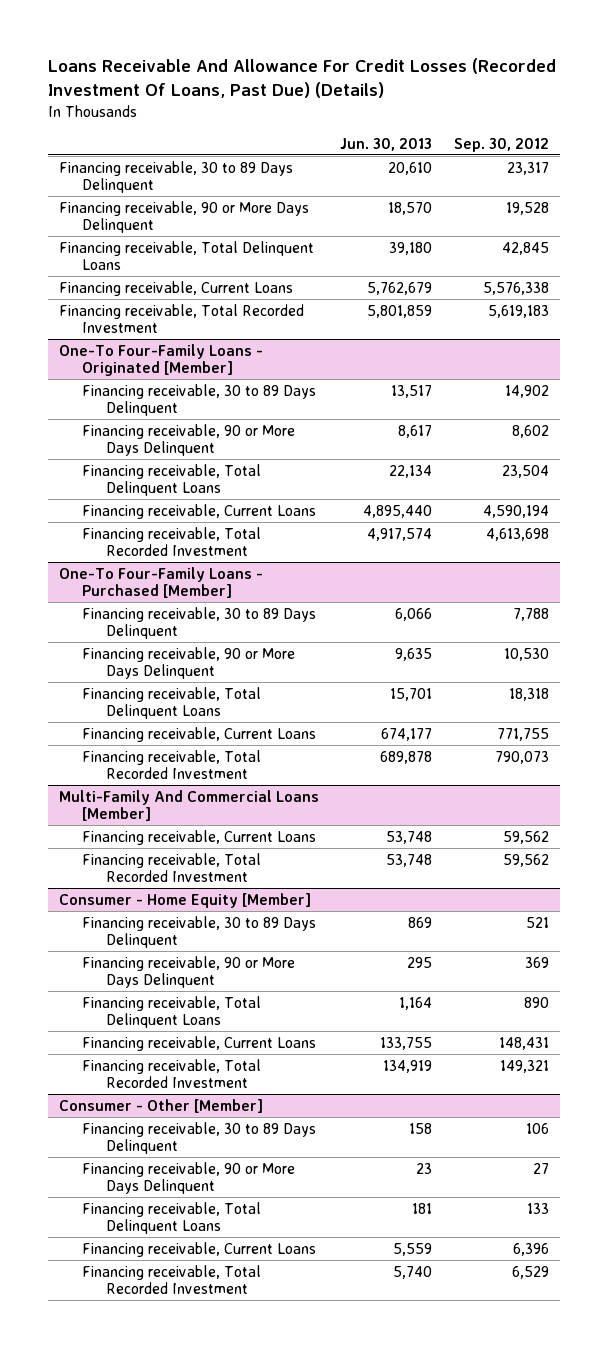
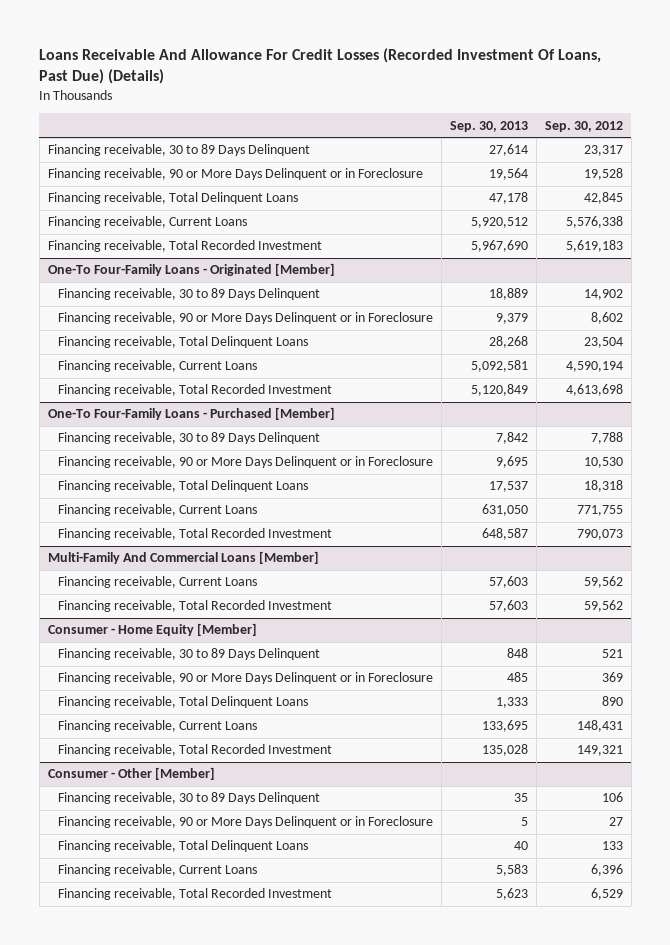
- | Jun. 30, 2013 | Sep. 30, 2012
+ | Sep. 30, 2013 | Sep. 30, 2012
- Financing receivable, 90 or More Days Delinquent | 18,570 | 19,528
+ Financing receivable, 90 or More Days Delinquent or in Foreclosure | 19,564 | 19,528
@ One-To Four-Family Loans - Originated [Member]
- Financing receivable, 90 or More Days Delinquent | 8,617 | 8,602
+ Financing receivable, 90 or More Days Delinquent or in Foreclosure | 9,379 | 8,602
@ One-To Four-Family Loans - Purchased [Member]
- Financing receivable, 90 or More Days Delinquent | 9,635 | 10,530
+ Financing receivable, 90 or More Days Delinquent or in Foreclosure | 9,695 | 10,530
@ Consumer - Home Equity [Member]
- Financing receivable, 90 or More Days Delinquent | 295 | 369
+ Financing receivable, 90 or More Days Delinquent or in Foreclosure | 485 | 369
@ Consumer - Other [Member]
- Financing receivable, 90 or More Days Delinquent | 23 | 27
+ Financing receivable, 90 or More Days Delinquent or in Foreclosure | 5 | 27

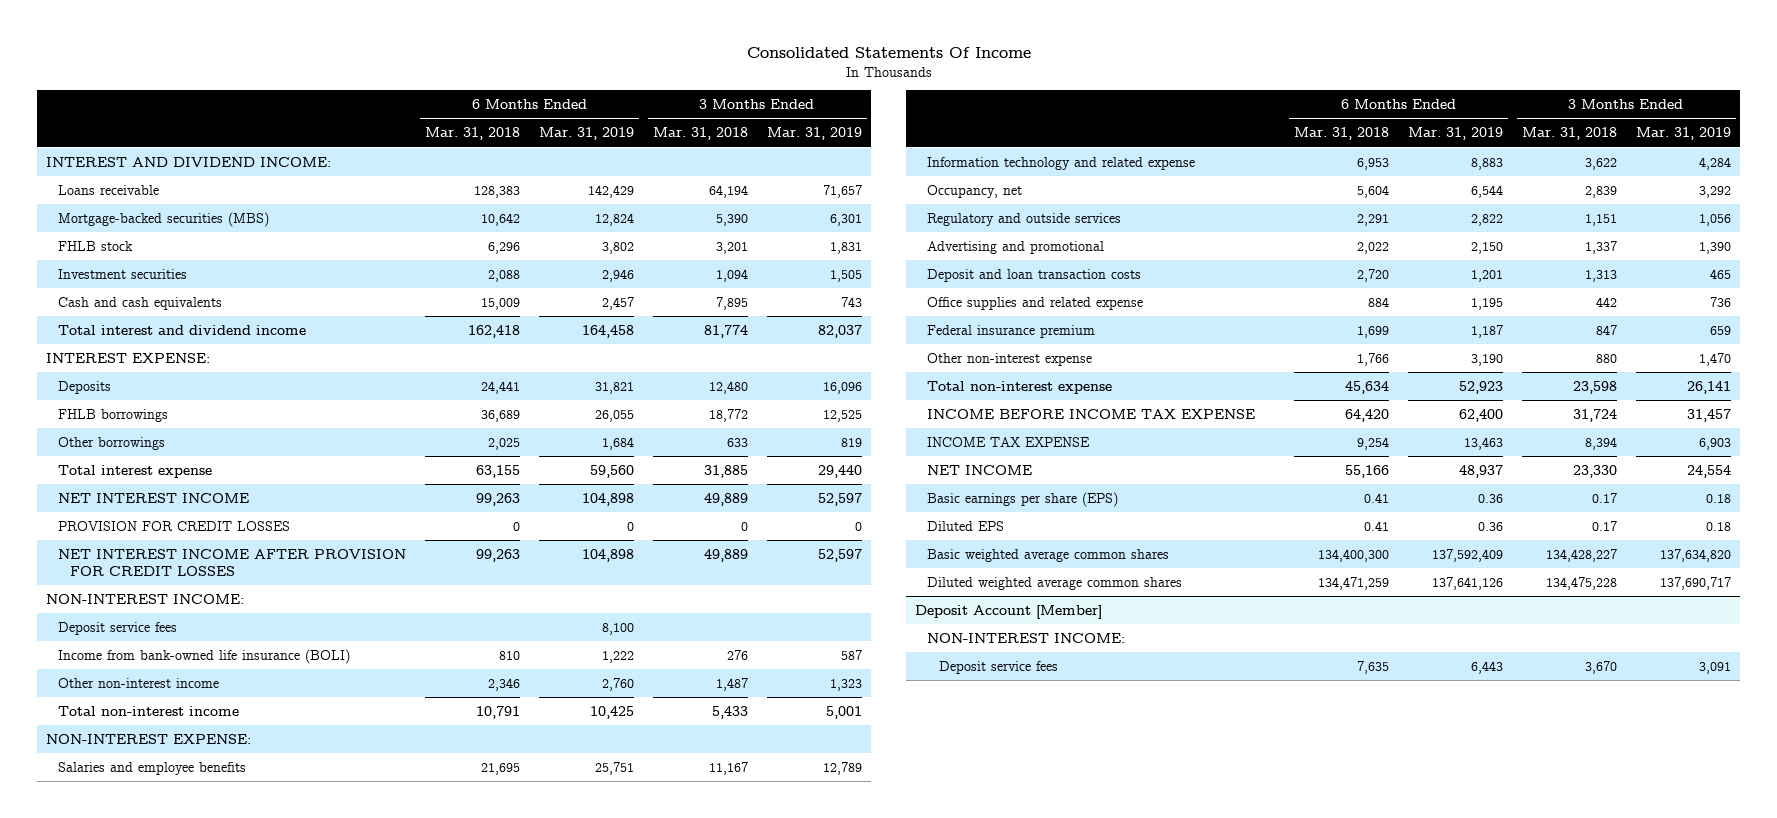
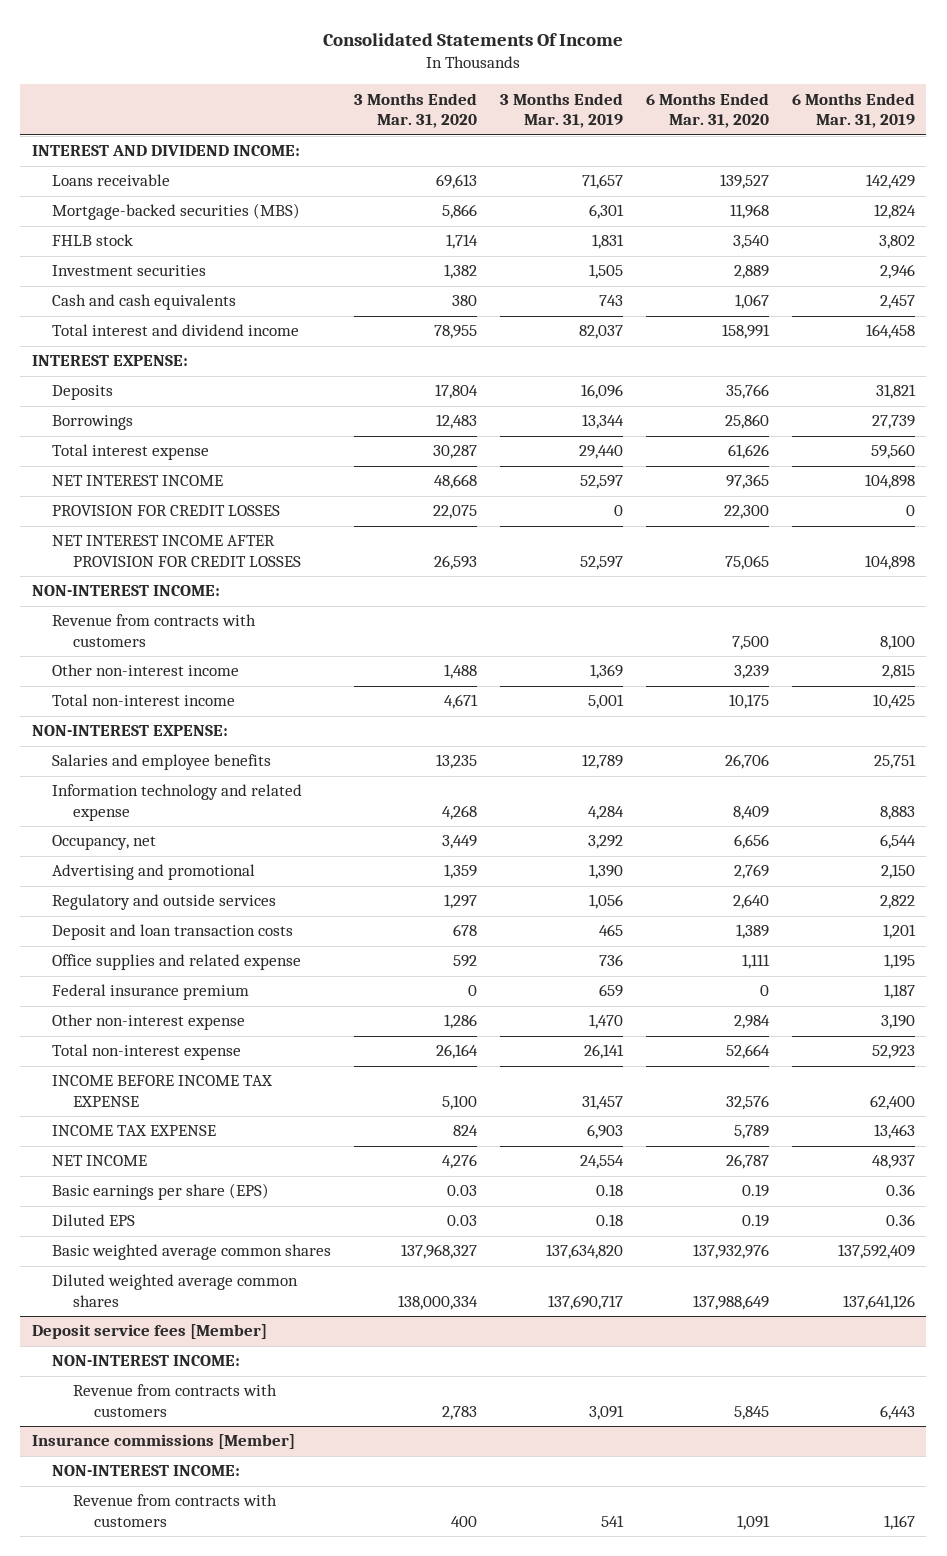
- | 6 Months Ended Mar. 31, 2018 | 6 Months Ended Mar. 31, 2019 | 3 Months Ended Mar. 31, 2018 | 3 Months Ended Mar. 31, 2019
+ | 3 Months Ended Mar. 31, 2020 | 3 Months Ended Mar. 31, 2019 | 6 Months Ended Mar. 31, 2020 | 6 Months Ended Mar. 31, 2019
- FHLB borrowings | 36,689 | 26,055 | 18,772 | 12,525
- Other borrowings | 2,025 | 1,684 | 633 | 819
+ Borrowings | 12,483 | 13,344 | 25,860 | 27,739
- Deposit service fees | | 8,100 | |
- Income from bank-owned life insurance (BOLI) | 810 | 1,222 | 276 | 587
- Other non-interest income | 2,346 | 2,760 | 1,487 | 1,323
+ Revenue from contracts with customers | | | 7,500 | 8,100
+ Other non-interest income | 1,488 | 1,369 | 3,239 | 2,815
moved down: Regulatory and outside services | 1,297 | 1,056 | 2,640 | 2,822
- Deposit Account [Member]
+ Deposit service fees [Member]
- Deposit service fees | 7,635 | 6,443 | 3,670 | 3,091
+ Revenue from contracts with customers | 2,783 | 3,091 | 5,845 | 6,443
+ Insurance commissions [Member]
+ NON-INTEREST INCOME:
+ Revenue from contracts with customers | 400 | 541 | 1,091 | 1,167

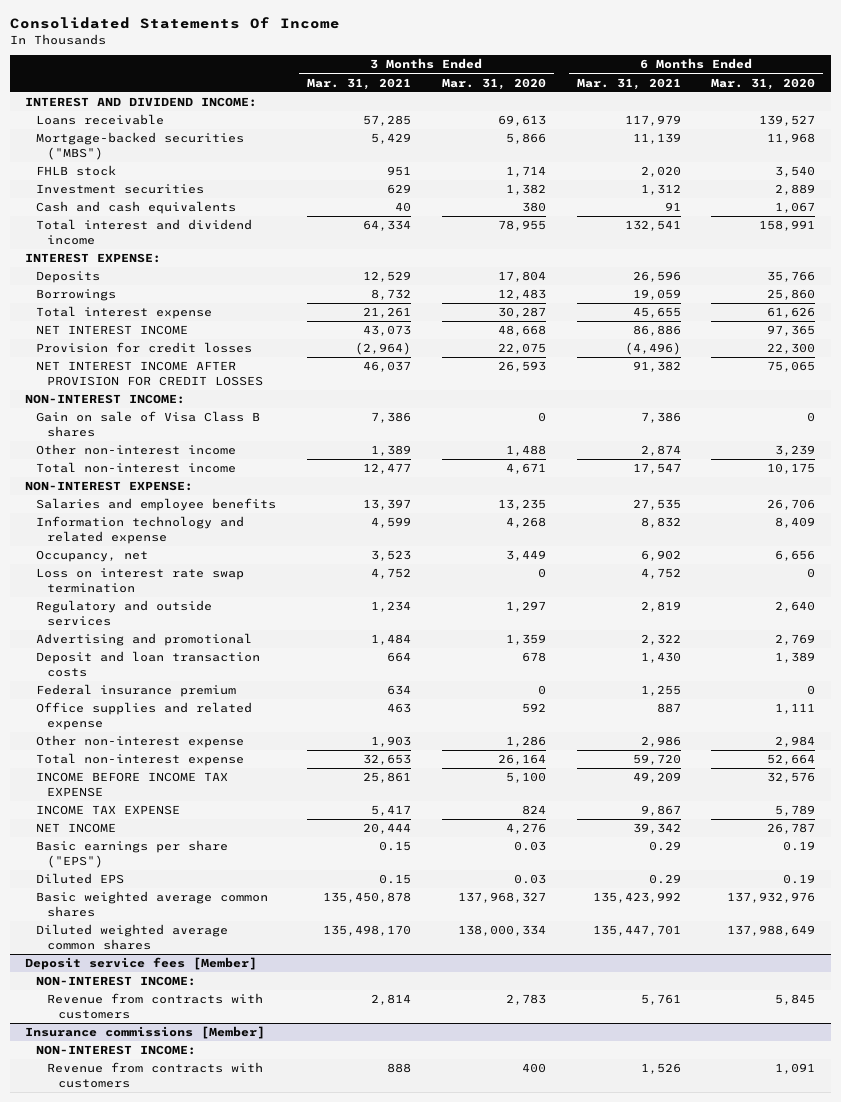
- | 3 Months Ended Mar. 31, 2020 | 3 Months Ended Mar. 31, 2019 | 6 Months Ended Mar. 31, 2020 | 6 Months Ended Mar. 31, 2019
+ | 3 Months Ended Mar. 31, 2021 | 3 Months Ended Mar. 31, 2020 | 6 Months Ended Mar. 31, 2021 | 6 Months Ended Mar. 31, 2020
- Mortgage-backed securities (MBS) | 5,866 | 6,301 | 11,968 | 12,824
+ Mortgage-backed securities ("MBS") | 5,429 | 5,866 | 11,139 | 11,968
- PROVISION FOR CREDIT LOSSES | 22,075 | 0 | 22,300 | 0
+ Provision for credit losses | (2,964) | 22,075 | (4,496) | 22,300
- Revenue from contracts with customers | | | 7,500 | 8,100
+ Gain on sale of Visa Class B shares | 7,386 | 0 | 7,386 | 0
+ Loss on interest rate swap termination | 4,752 | 0 | 4,752 | 0
moved down: Advertising and promotional | 1,484 | 1,359 | 2,322 | 2,769
moved down: Office supplies and related expense | 463 | 592 | 887 | 1,111
- Basic earnings per share (EPS) | 0.03 | 0.18 | 0.19 | 0.36
+ Basic earnings per share ("EPS") | 0.15 | 0.03 | 0.29 | 0.19

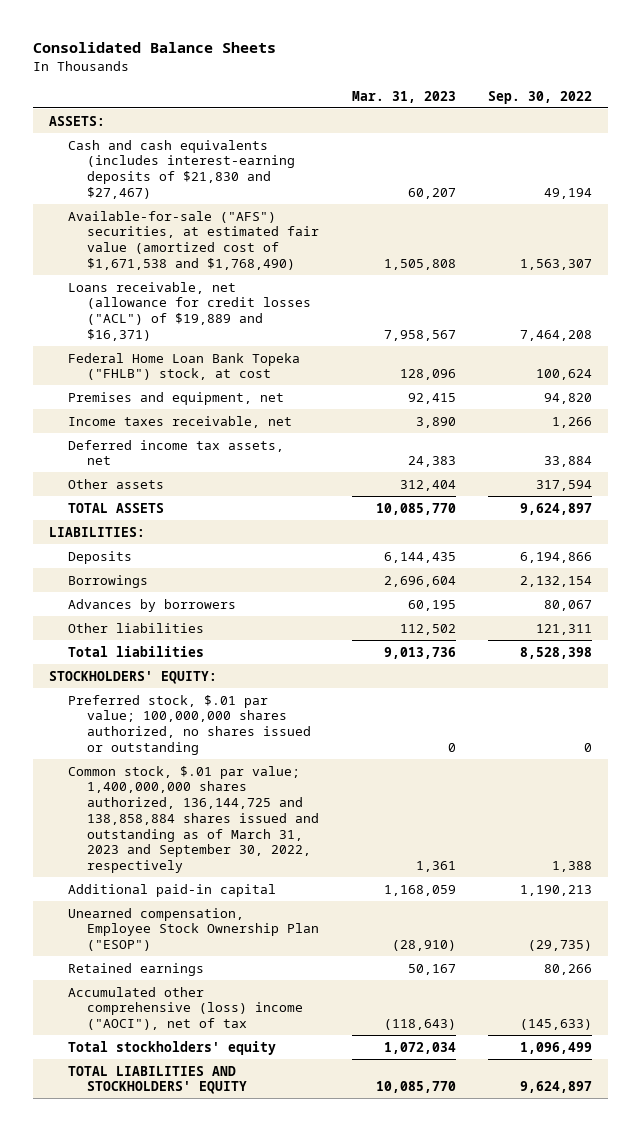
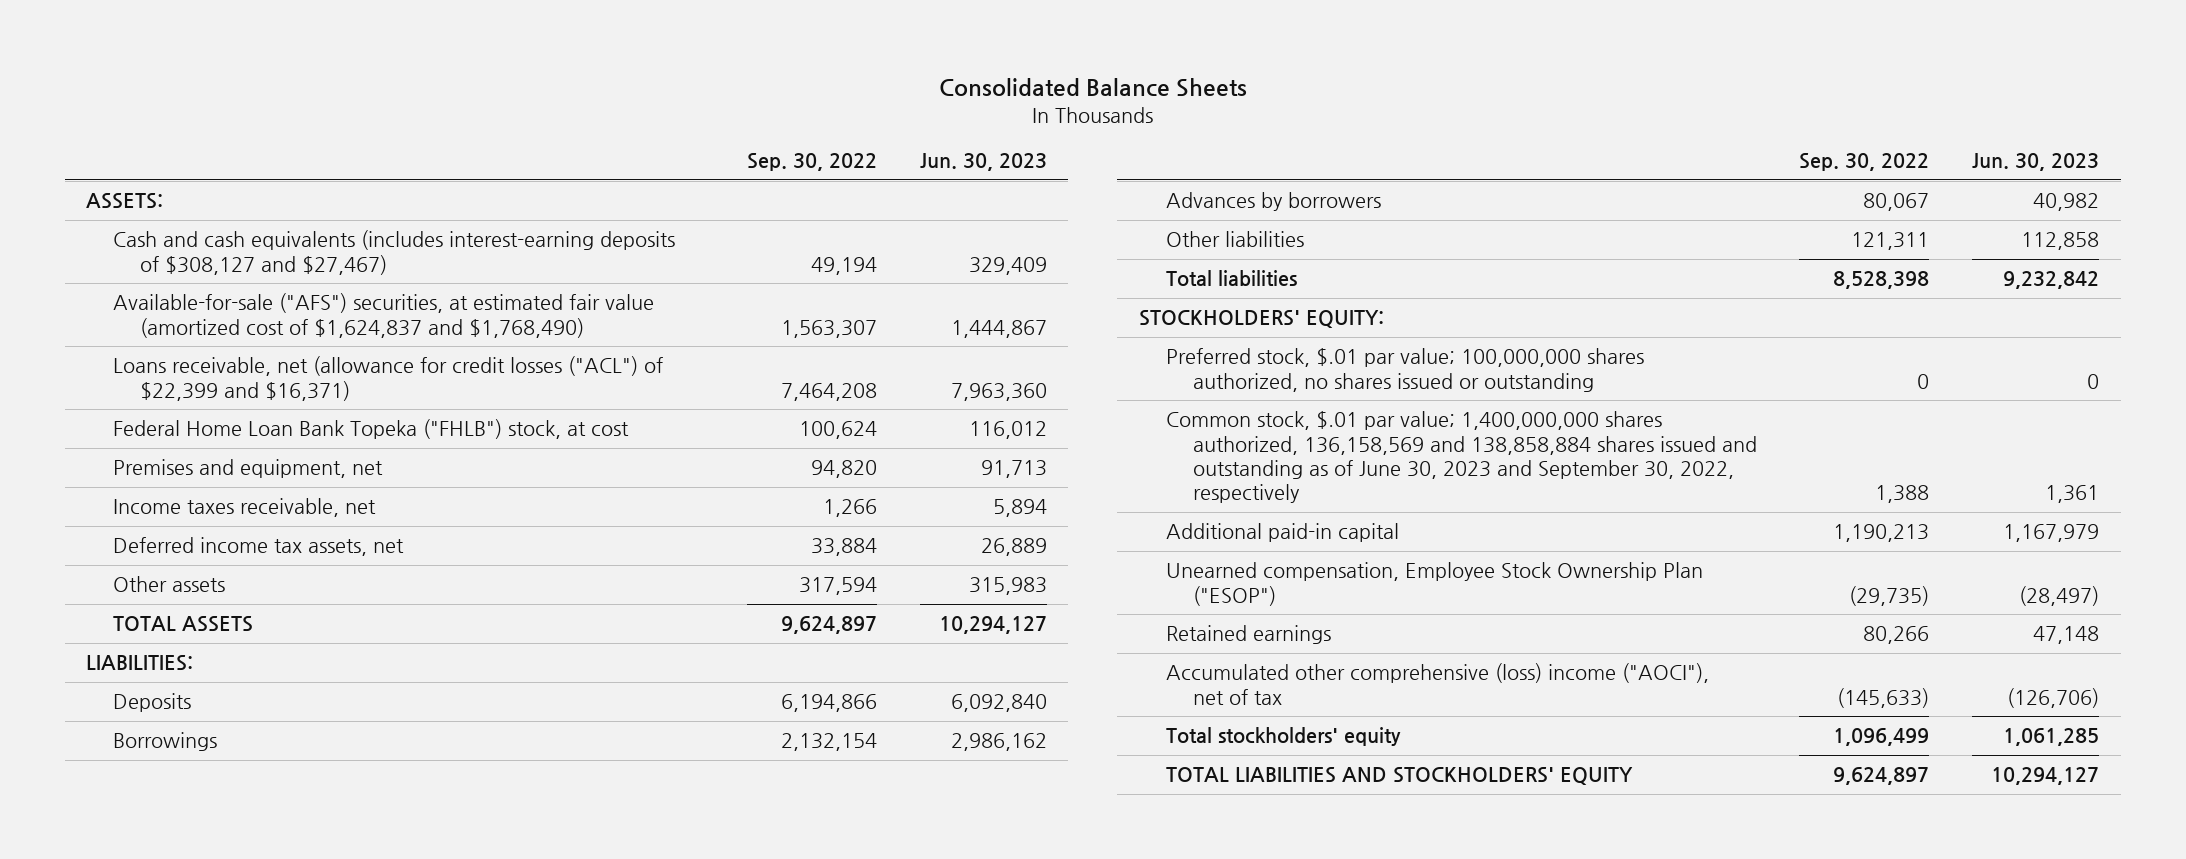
- | Mar. 31, 2023 | Sep. 30, 2022
+ | Sep. 30, 2022 | Jun. 30, 2023
- Cash and cash equivalents (includes interest-earning deposits of $21,830 and $27,467) | 60,207 | 49,194
- Available-for-sale ("AFS") securities, at estimated fair value (amortized cost of $1,671,538 and $1,768,490) | 1,505,808 | 1,563,307
- Loans receivable, net (allowance for credit losses ("ACL") of $19,889 and $16,371) | 7,958,567 | 7,464,208
+ Cash and cash equivalents (includes interest-earning deposits of $308,127 and $27,467) | 49,194 | 329,409
+ Available-for-sale ("AFS") securities, at estimated fair value (amortized cost of $1,624,837 and $1,768,490) | 1,563,307 | 1,444,867
+ Loans receivable, net (allowance for credit losses ("ACL") of $22,399 and $16,371) | 7,464,208 | 7,963,360
- Common stock, $.01 par value; 1,400,000,000 shares authorized, 136,144,725 and 138,858,884 shares issued and outstanding as of March 31, 2023 and September 30, 2022, respectively | 1,361 | 1,388
+ Common stock, $.01 par value; 1,400,000,000 shares authorized, 136,158,569 and 138,858,884 shares issued and outstanding as of June 30, 2023 and September 30, 2022, respectively | 1,388 | 1,361

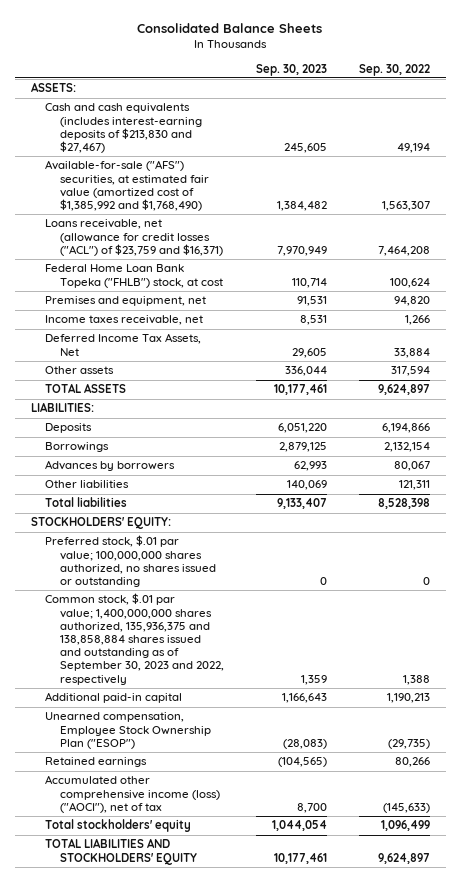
- | Sep. 30, 2022 | Jun. 30, 2023
+ | Sep. 30, 2023 | Sep. 30, 2022
- Cash and cash equivalents (includes interest-earning deposits of $308,127 and $27,467) | 49,194 | 329,409
- Available-for-sale ("AFS") securities, at estimated fair value (amortized cost of $1,624,837 and $1,768,490) | 1,563,307 | 1,444,867
- Loans receivable, net (allowance for credit losses ("ACL") of $22,399 and $16,371) | 7,464,208 | 7,963,360
+ Cash and cash equivalents (includes interest-earning deposits of $213,830 and $27,467) | 245,605 | 49,194
+ Available-for-sale ("AFS") securities, at estimated fair value (amortized cost of $1,385,992 and $1,768,490) | 1,384,482 | 1,563,307
+ Loans receivable, net (allowance for credit losses ("ACL") of $23,759 and $16,371) | 7,970,949 | 7,464,208
- Deferred income tax assets, net | 33,884 | 26,889
+ Deferred Income Tax Assets, Net | 29,605 | 33,884
- Common stock, $.01 par value; 1,400,000,000 shares authorized, 136,158,569 and 138,858,884 shares issued and outstanding as of June 30, 2023 and September 30, 2022, respectively | 1,388 | 1,361
+ Common stock, $.01 par value; 1,400,000,000 shares authorized, 135,936,375 and 138,858,884 shares issued and outstanding as of September 30, 2023 and 2022, respectively | 1,359 | 1,388
- Accumulated other comprehensive (loss) income ("AOCI"), net of tax | (145,633) | (126,706)
+ Accumulated other comprehensive income (loss) ("AOCI"), net of tax | 8,700 | (145,633)

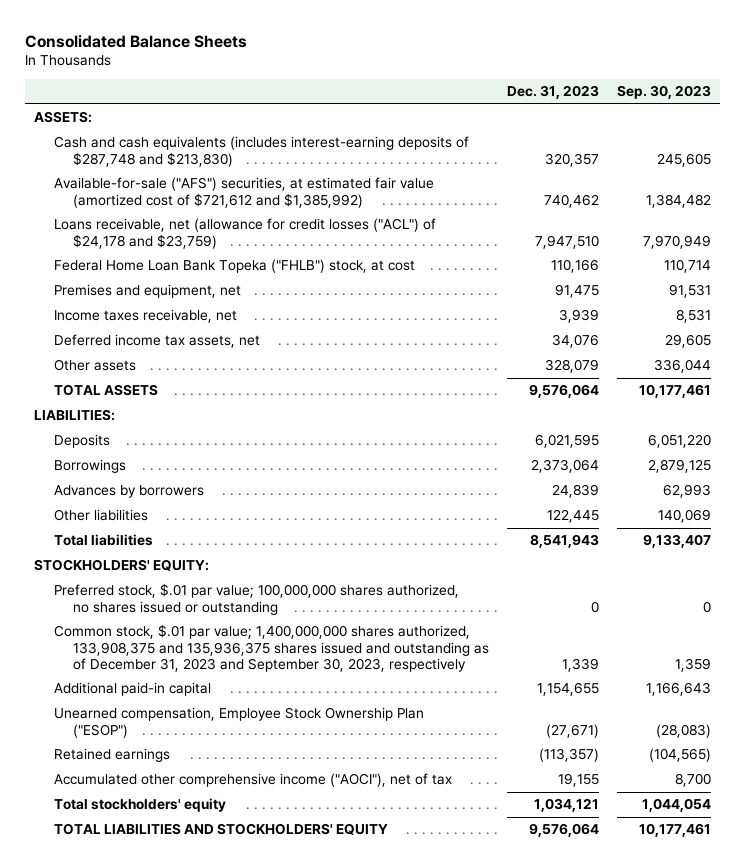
- | Sep. 30, 2023 | Sep. 30, 2022
+ | Dec. 31, 2023 | Sep. 30, 2023
- Cash and cash equivalents (includes interest-earning deposits of $213,830 and $27,467) | 245,605 | 49,194
- Available-for-sale ("AFS") securities, at estimated fair value (amortized cost of $1,385,992 and $1,768,490) | 1,384,482 | 1,563,307
- Loans receivable, net (allowance for credit losses ("ACL") of $23,759 and $16,371) | 7,970,949 | 7,464,208
+ Cash and cash equivalents (includes interest-earning deposits of $287,748 and $213,830) | 320,357 | 245,605
+ Available-for-sale ("AFS") securities, at estimated fair value (amortized cost of $721,612 and $1,385,992) | 740,462 | 1,384,482
+ Loans receivable, net (allowance for credit losses ("ACL") of $24,178 and $23,759) | 7,947,510 | 7,970,949
- Deferred Income Tax Assets, Net | 29,605 | 33,884
+ Deferred income tax assets, net | 34,076 | 29,605
- Common stock, $.01 par value; 1,400,000,000 shares authorized, 135,936,375 and 138,858,884 shares issued and outstanding as of September 30, 2023 and 2022, respectively | 1,359 | 1,388
+ Common stock, $.01 par value; 1,400,000,000 shares authorized, 133,908,375 and 135,936,375 shares issued and outstanding as of December 31, 2023 and September 30, 2023, respectively | 1,339 | 1,359
- Accumulated other comprehensive income (loss) ("AOCI"), net of tax | 8,700 | (145,633)
+ Accumulated other comprehensive income ("AOCI"), net of tax | 19,155 | 8,700

